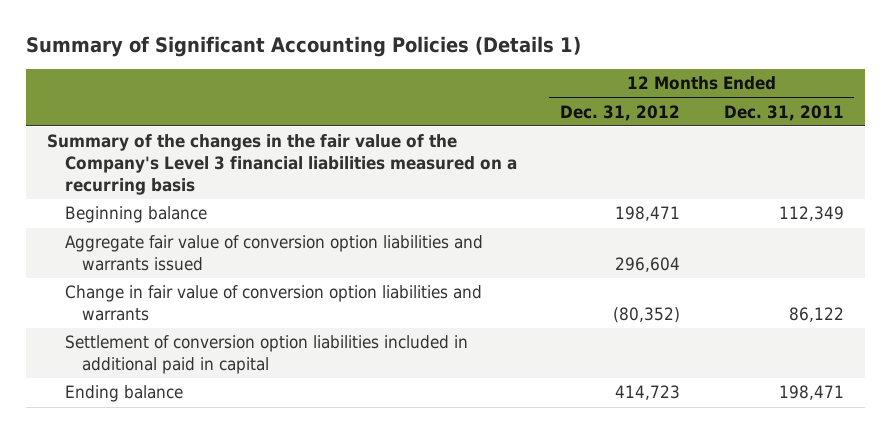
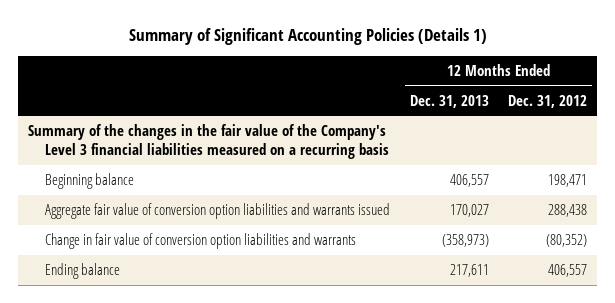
- | 12 Months Ended Dec. 31, 2012 | 12 Months Ended Dec. 31, 2011
+ | 12 Months Ended Dec. 31, 2013 | 12 Months Ended Dec. 31, 2012
- Aggregate fair value of conversion option liabilities and warrants issued | 296,604 |
+ Aggregate fair value of conversion option liabilities and warrants issued | 170,027 | 288,438
- Settlement of conversion option liabilities included in additional paid in capital
- Ending balance | 414,723 | 198,471
+ Ending balance | 217,611 | 406,557

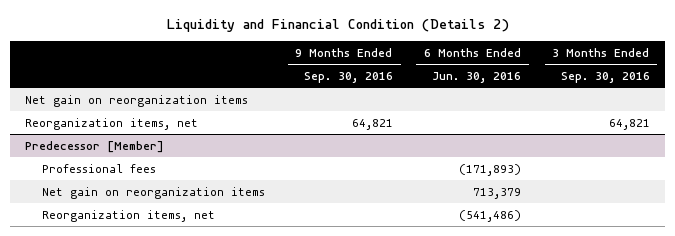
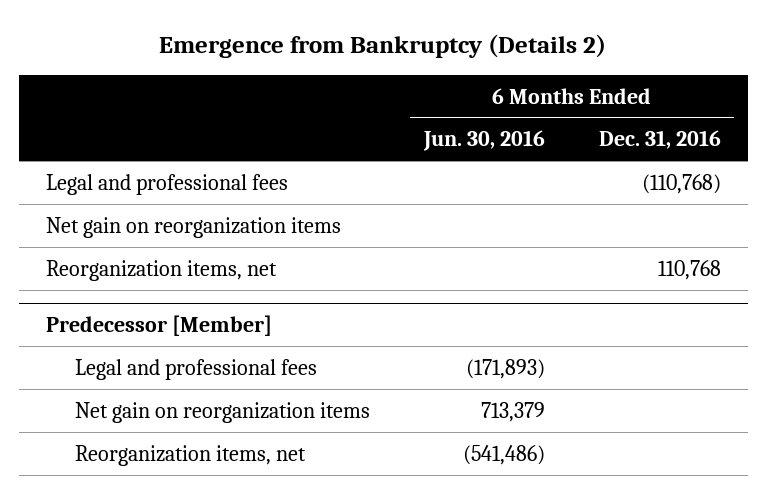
- Liquidity and Financial Condition (Details 2)
+ Emergence from Bankruptcy (Details 2)
- | 9 Months Ended Sep. 30, 2016 | 6 Months Ended Jun. 30, 2016 | 3 Months Ended Sep. 30, 2016
+ | 6 Months Ended Jun. 30, 2016 | 6 Months Ended Dec. 31, 2016
+ Legal and professional fees | | (110,768)
@ Predecessor [Member]
- Professional fees | | (171,893) |
+ Legal and professional fees | (171,893) |

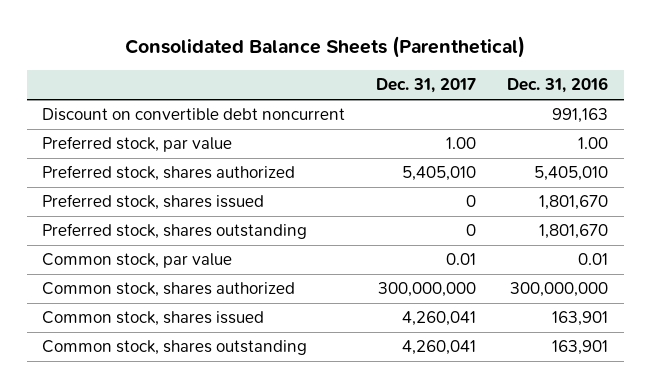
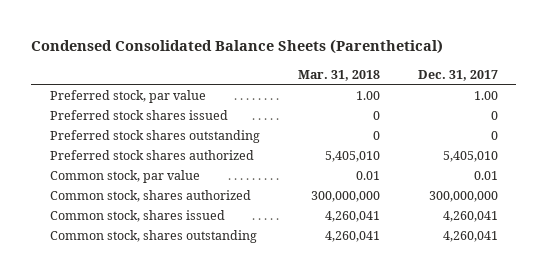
- Consolidated Balance Sheets (Parenthetical)
+ Condensed Consolidated Balance Sheets (Parenthetical)
- | Dec. 31, 2017 | Dec. 31, 2016
+ | Mar. 31, 2018 | Dec. 31, 2017
- Discount on convertible debt noncurrent | | 991,163
- Preferred stock, shares authorized | 5,405,010 | 5,405,010
- Preferred stock, shares issued | 0 | 1,801,670
- Preferred stock, shares outstanding | 0 | 1,801,670
+ Preferred stock shares issued | 0 | 0
+ Preferred stock shares outstanding | 0 | 0
+ Preferred stock shares authorized | 5,405,010 | 5,405,010

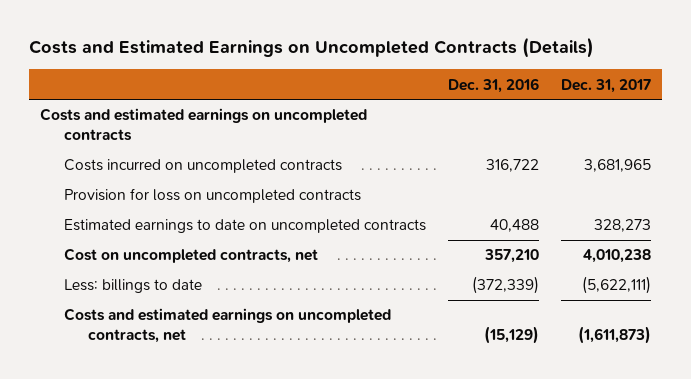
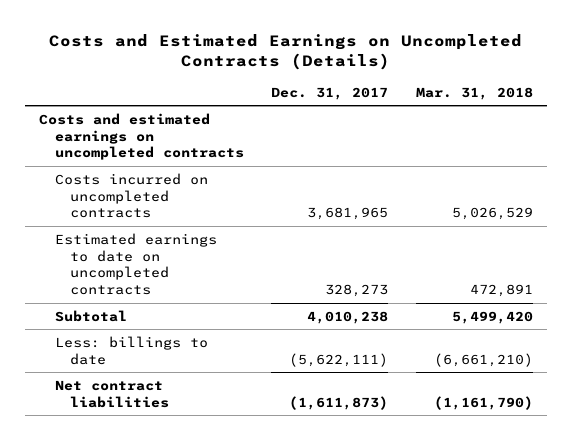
- | Dec. 31, 2016 | Dec. 31, 2017
+ | Dec. 31, 2017 | Mar. 31, 2018
- Provision for loss on uncompleted contracts
- Cost on uncompleted contracts, net | 357,210 | 4,010,238
+ Subtotal | 4,010,238 | 5,499,420
- Costs and estimated earnings on uncompleted contracts, net | (15,129) | (1,611,873)
+ Net contract liabilities | (1,611,873) | (1,161,790)

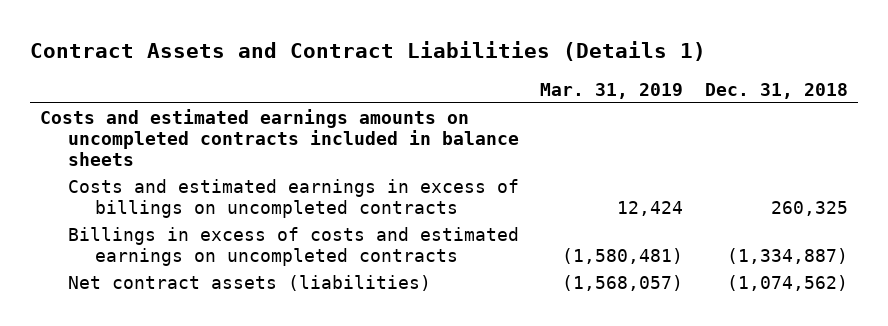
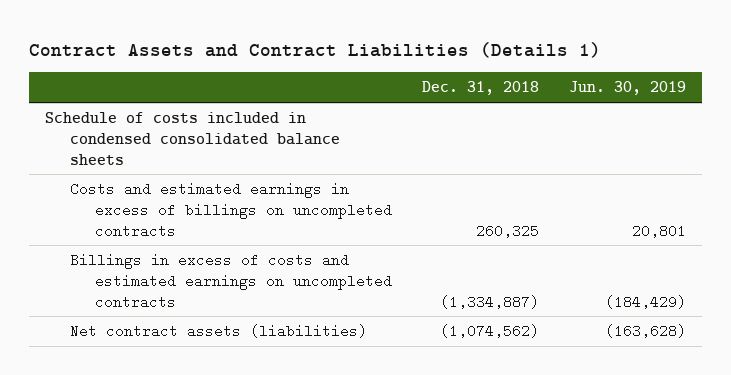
- | Mar. 31, 2019 | Dec. 31, 2018
+ | Dec. 31, 2018 | Jun. 30, 2019
- Costs and estimated earnings amounts on uncompleted contracts included in balance sheets
+ Schedule of costs included in condensed consolidated balance sheets

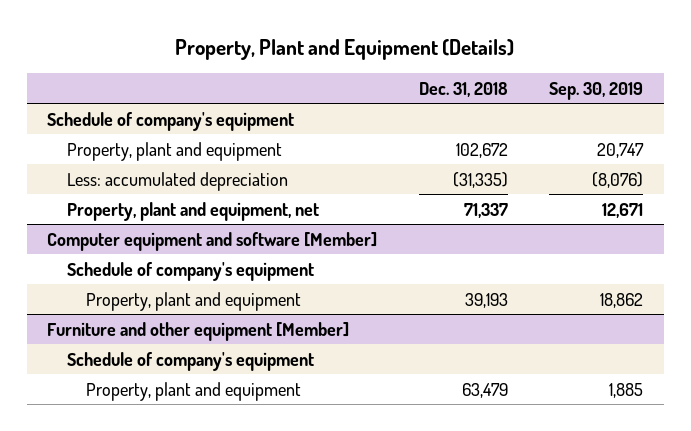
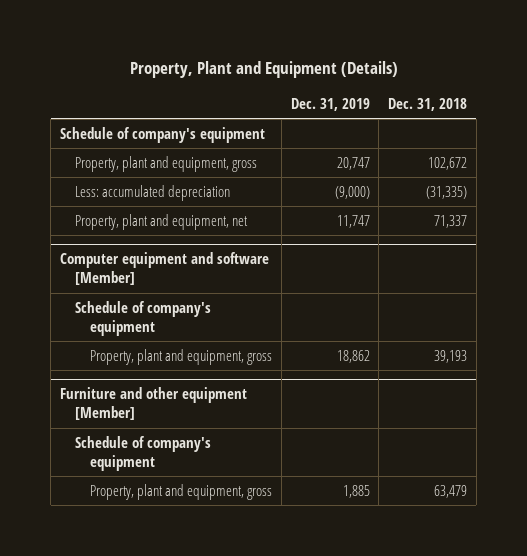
- | Dec. 31, 2018 | Sep. 30, 2019
+ | Dec. 31, 2019 | Dec. 31, 2018
- Property, plant and equipment | 102,672 | 20,747
+ Property, plant and equipment, gross | 20,747 | 102,672
@ Computer equipment and software [Member]
- Property, plant and equipment | 39,193 | 18,862
+ Property, plant and equipment, gross | 18,862 | 39,193
@ Furniture and other equipment [Member]
- Property, plant and equipment | 63,479 | 1,885
+ Property, plant and equipment, gross | 1,885 | 63,479

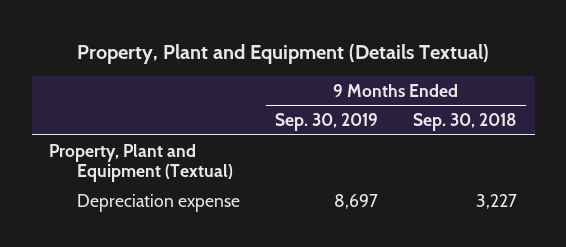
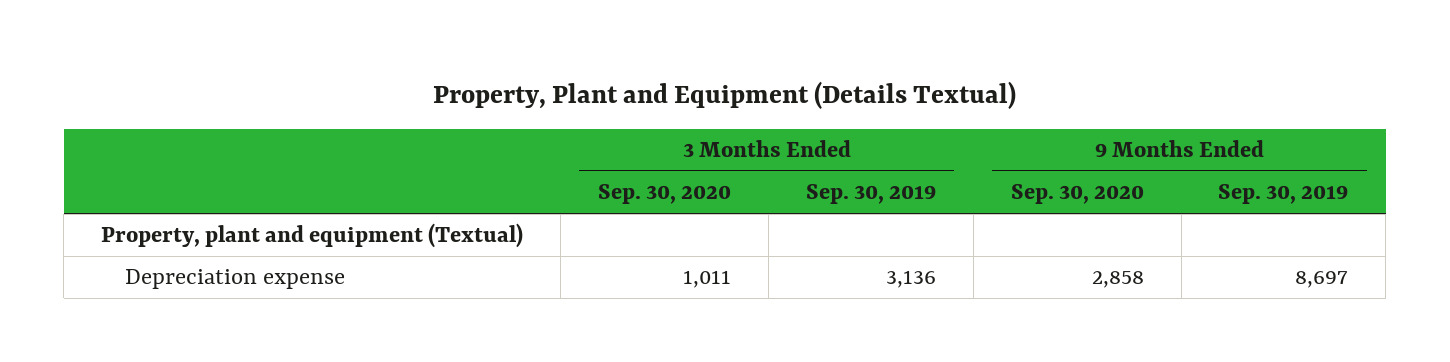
- | 9 Months Ended Sep. 30, 2019 | 9 Months Ended Sep. 30, 2018
+ | 3 Months Ended Sep. 30, 2020 | 3 Months Ended Sep. 30, 2019 | 9 Months Ended Sep. 30, 2020 | 9 Months Ended Sep. 30, 2019
- Property, Plant and Equipment (Textual)
+ Property, plant and equipment (Textual)

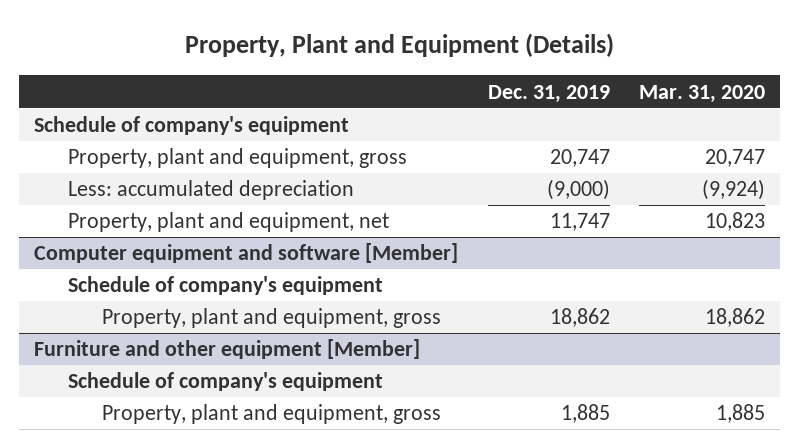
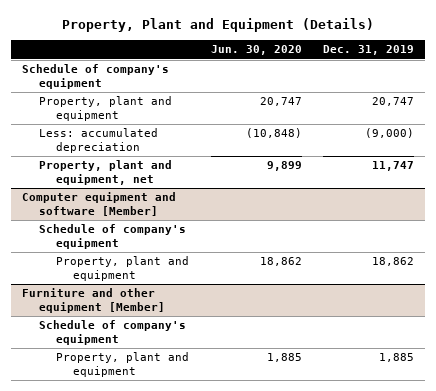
- | Dec. 31, 2019 | Mar. 31, 2020
+ | Jun. 30, 2020 | Dec. 31, 2019
- Property, plant and equipment, gross | 20,747 | 20,747
+ Property, plant and equipment | 20,747 | 20,747
@ Computer equipment and software [Member]
- Property, plant and equipment, gross | 18,862 | 18,862
+ Property, plant and equipment | 18,862 | 18,862
@ Furniture and other equipment [Member]
- Property, plant and equipment, gross | 1,885 | 1,885
+ Property, plant and equipment | 1,885 | 1,885

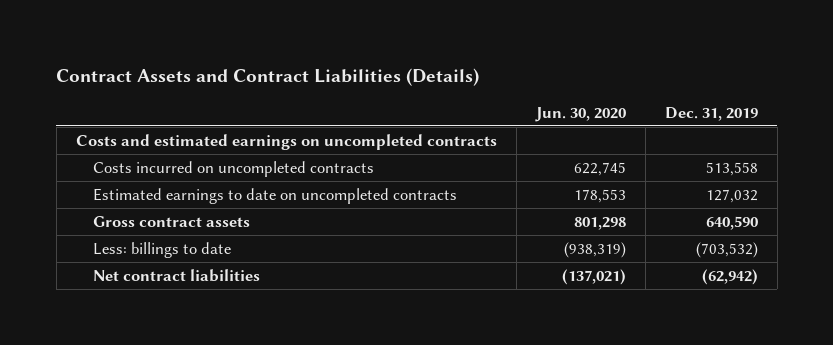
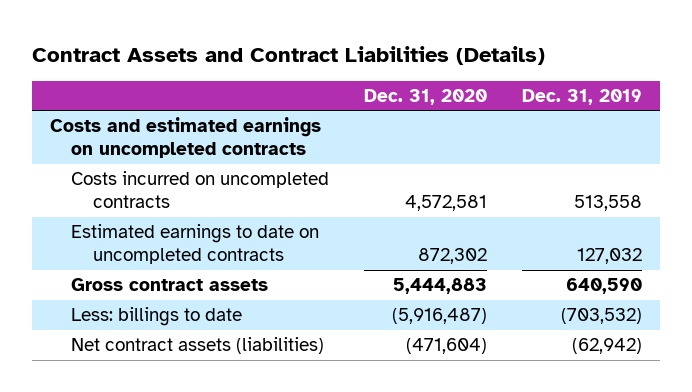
- | Jun. 30, 2020 | Dec. 31, 2019
+ | Dec. 31, 2020 | Dec. 31, 2019
- Net contract liabilities | (137,021) | (62,942)
+ Net contract assets (liabilities) | (471,604) | (62,942)

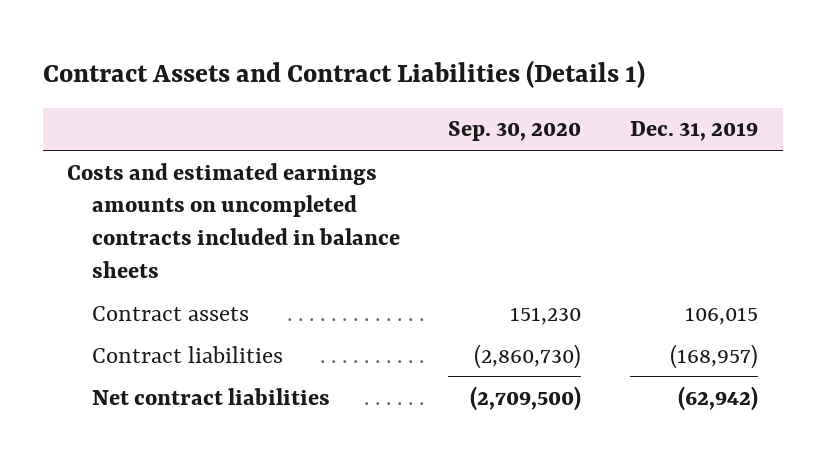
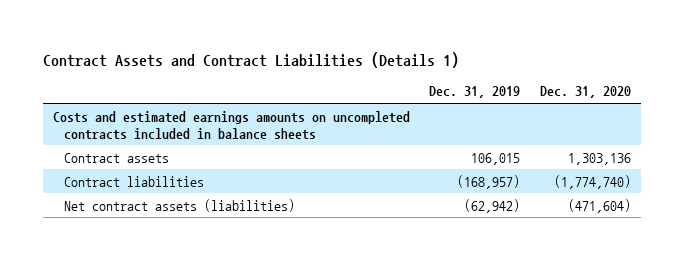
- | Sep. 30, 2020 | Dec. 31, 2019
+ | Dec. 31, 2019 | Dec. 31, 2020
- Net contract liabilities | (2,709,500) | (62,942)
+ Net contract assets (liabilities) | (62,942) | (471,604)

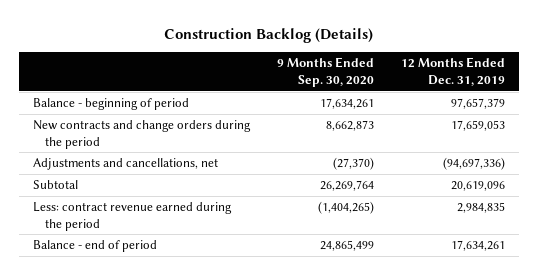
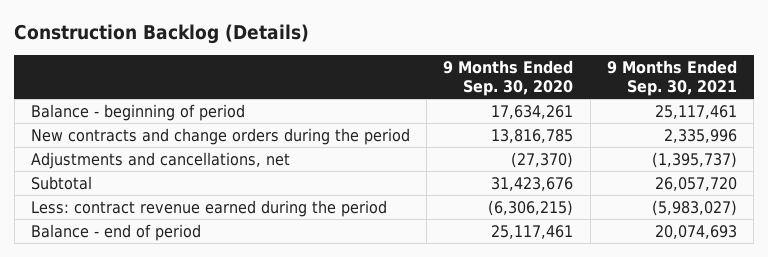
- | 9 Months Ended Sep. 30, 2020 | 12 Months Ended Dec. 31, 2019
+ | 9 Months Ended Sep. 30, 2020 | 9 Months Ended Sep. 30, 2021
- New contracts and change orders during the period | 8,662,873 | 17,659,053
+ New contracts and change orders during the period | 13,816,785 | 2,335,996
- Subtotal | 26,269,764 | 20,619,096
- Less: contract revenue earned during the period | (1,404,265) | 2,984,835
- Balance - end of period | 24,865,499 | 17,634,261
+ Subtotal | 31,423,676 | 26,057,720
+ Less: contract revenue earned during the period | (6,306,215) | (5,983,027)
+ Balance - end of period | 25,117,461 | 20,074,693

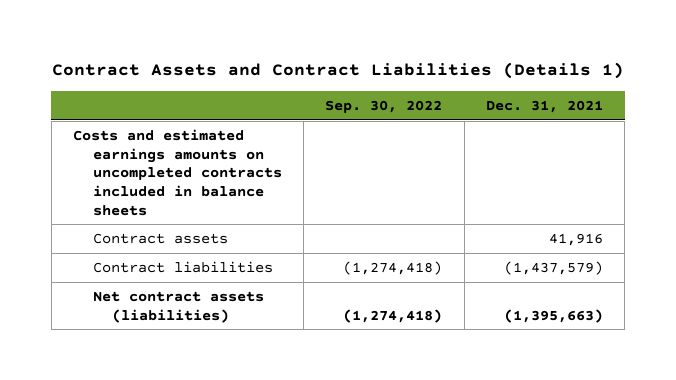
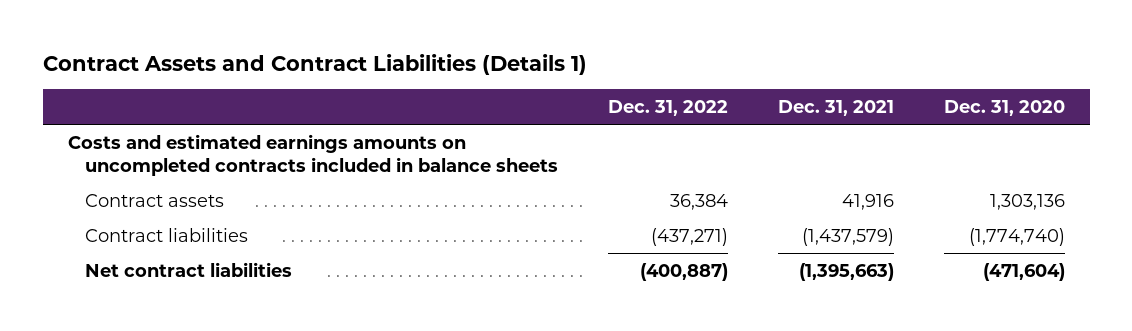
- | Sep. 30, 2022 | Dec. 31, 2021
+ | Dec. 31, 2022 | Dec. 31, 2021 | Dec. 31, 2020
- Net contract assets (liabilities) | (1,274,418) | (1,395,663)
+ Net contract liabilities | (400,887) | (1,395,663) | (471,604)

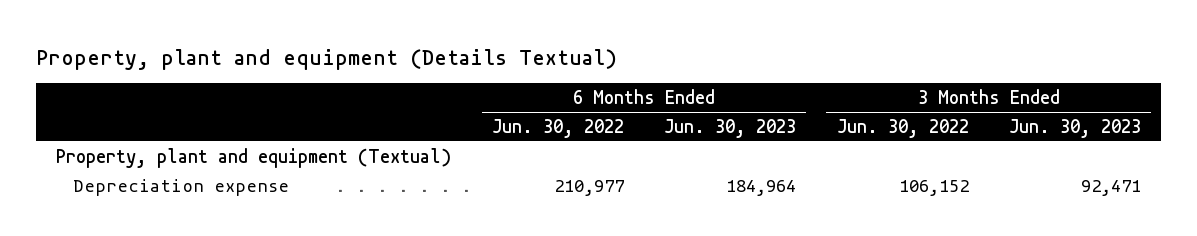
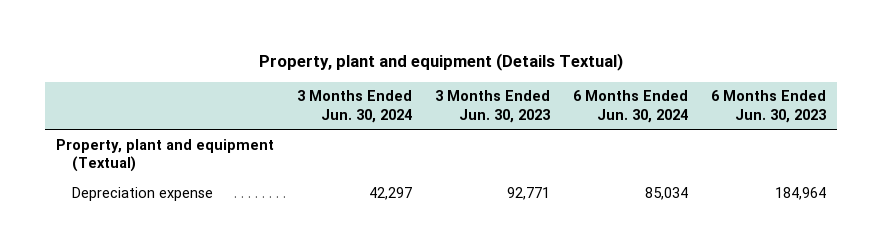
- | 6 Months Ended Jun. 30, 2022 | 6 Months Ended Jun. 30, 2023 | 3 Months Ended Jun. 30, 2022 | 3 Months Ended Jun. 30, 2023
+ | 3 Months Ended Jun. 30, 2024 | 3 Months Ended Jun. 30, 2023 | 6 Months Ended Jun. 30, 2024 | 6 Months Ended Jun. 30, 2023
- Depreciation expense | 210,977 | 184,964 | 106,152 | 92,471
+ Depreciation expense | 42,297 | 92,771 | 85,034 | 184,964

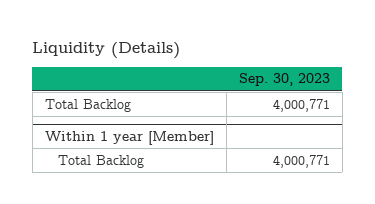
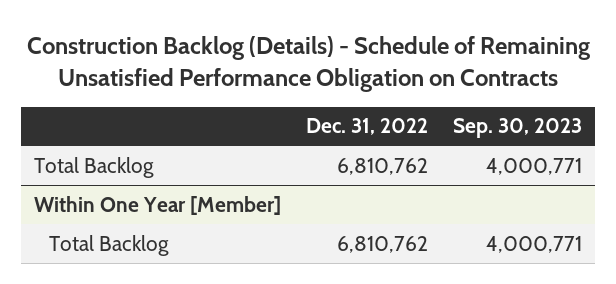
- Liquidity (Details)
+ Construction Backlog (Details) - Schedule of Remaining Unsatisfied Performance Obligation on Contracts
- | Sep. 30, 2023
+ | Dec. 31, 2022 | Sep. 30, 2023
- Within 1 year [Member]
+ Within One Year [Member]

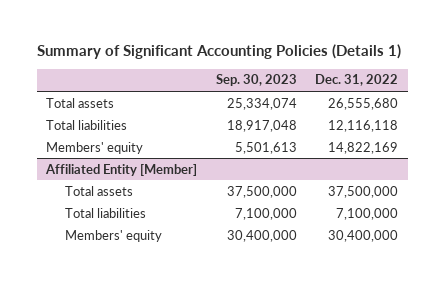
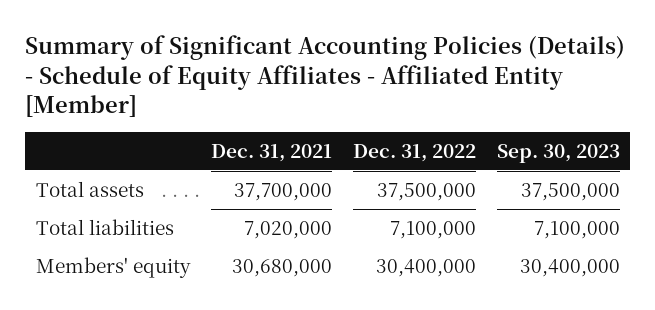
- Summary of Significant Accounting Policies (Details 1)
+ Summary of Significant Accounting Policies (Details) - Schedule of Equity Affiliates - Affiliated Entity [Member]
- | Sep. 30, 2023 | Dec. 31, 2022
+ | Dec. 31, 2021 | Dec. 31, 2022 | Sep. 30, 2023
- Total assets | 25,334,074 | 26,555,680
- Total liabilities | 18,917,048 | 12,116,118
- Members' equity | 5,501,613 | 14,822,169
- Affiliated Entity [Member]

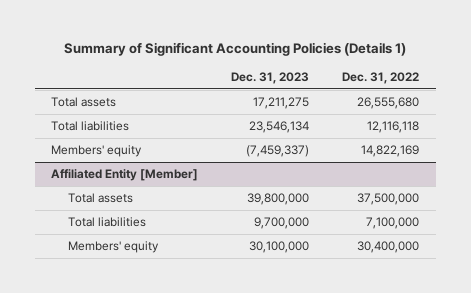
- Summary of Significant Accounting Policies (Details) - Schedule of Equity Affiliates - Affiliated Entity [Member]
+ Summary of Significant Accounting Policies (Details 1)
- | Dec. 31, 2021 | Dec. 31, 2022 | Sep. 30, 2023
+ | Dec. 31, 2023 | Dec. 31, 2022
+ Total assets | 17,211,275 | 26,555,680
+ Total liabilities | 23,546,134 | 12,116,118
+ Members' equity | (7,459,337) | 14,822,169
+ Affiliated Entity [Member]

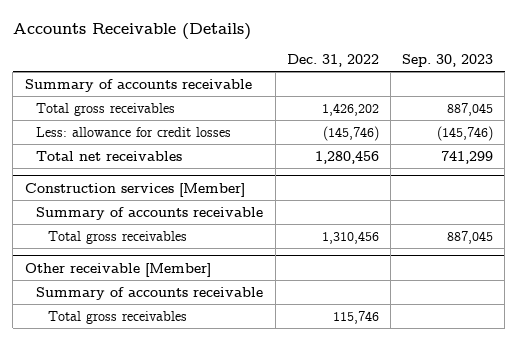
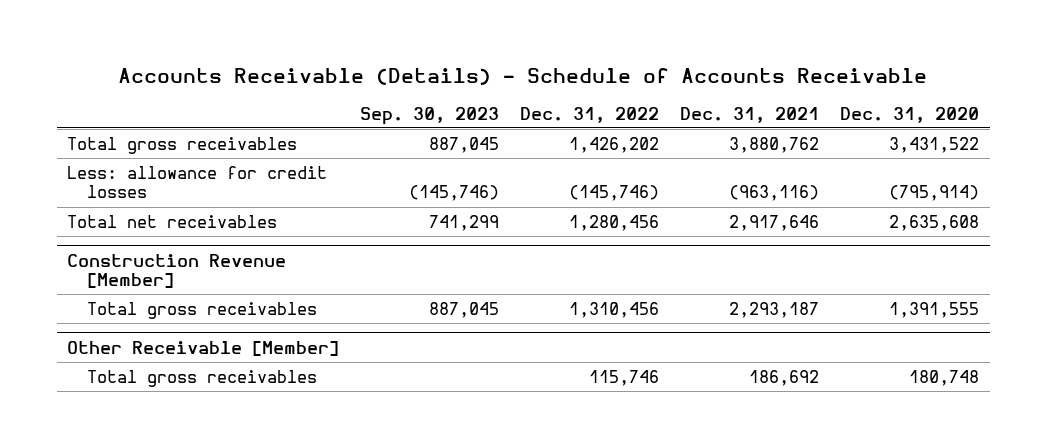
- Accounts Receivable (Details)
+ Accounts Receivable (Details) - Schedule of Accounts Receivable
- | Dec. 31, 2022 | Sep. 30, 2023
+ | Sep. 30, 2023 | Dec. 31, 2022 | Dec. 31, 2021 | Dec. 31, 2020
- Summary of accounts receivable
- Construction services [Member]
- Summary of accounts receivable
+ Construction Revenue [Member]
- Other receivable [Member]
- Summary of accounts receivable
+ Other Receivable [Member]

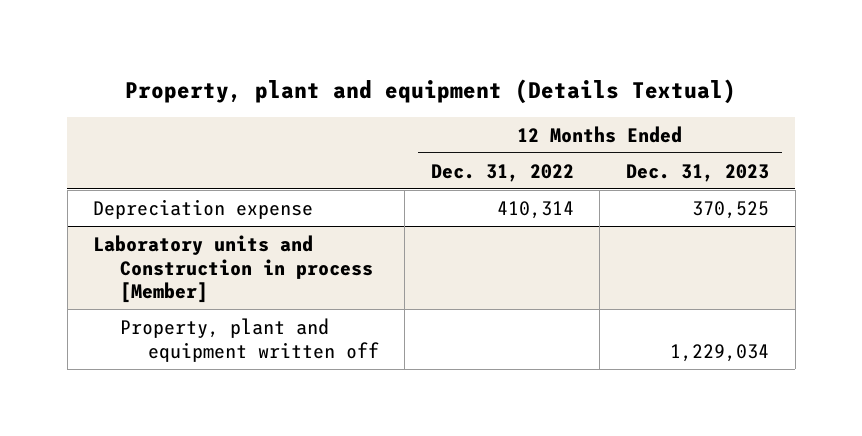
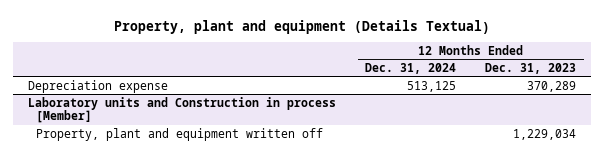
- | 12 Months Ended Dec. 31, 2022 | 12 Months Ended Dec. 31, 2023
+ | 12 Months Ended Dec. 31, 2024 | 12 Months Ended Dec. 31, 2023
- Depreciation expense | 410,314 | 370,525
+ Depreciation expense | 513,125 | 370,289

